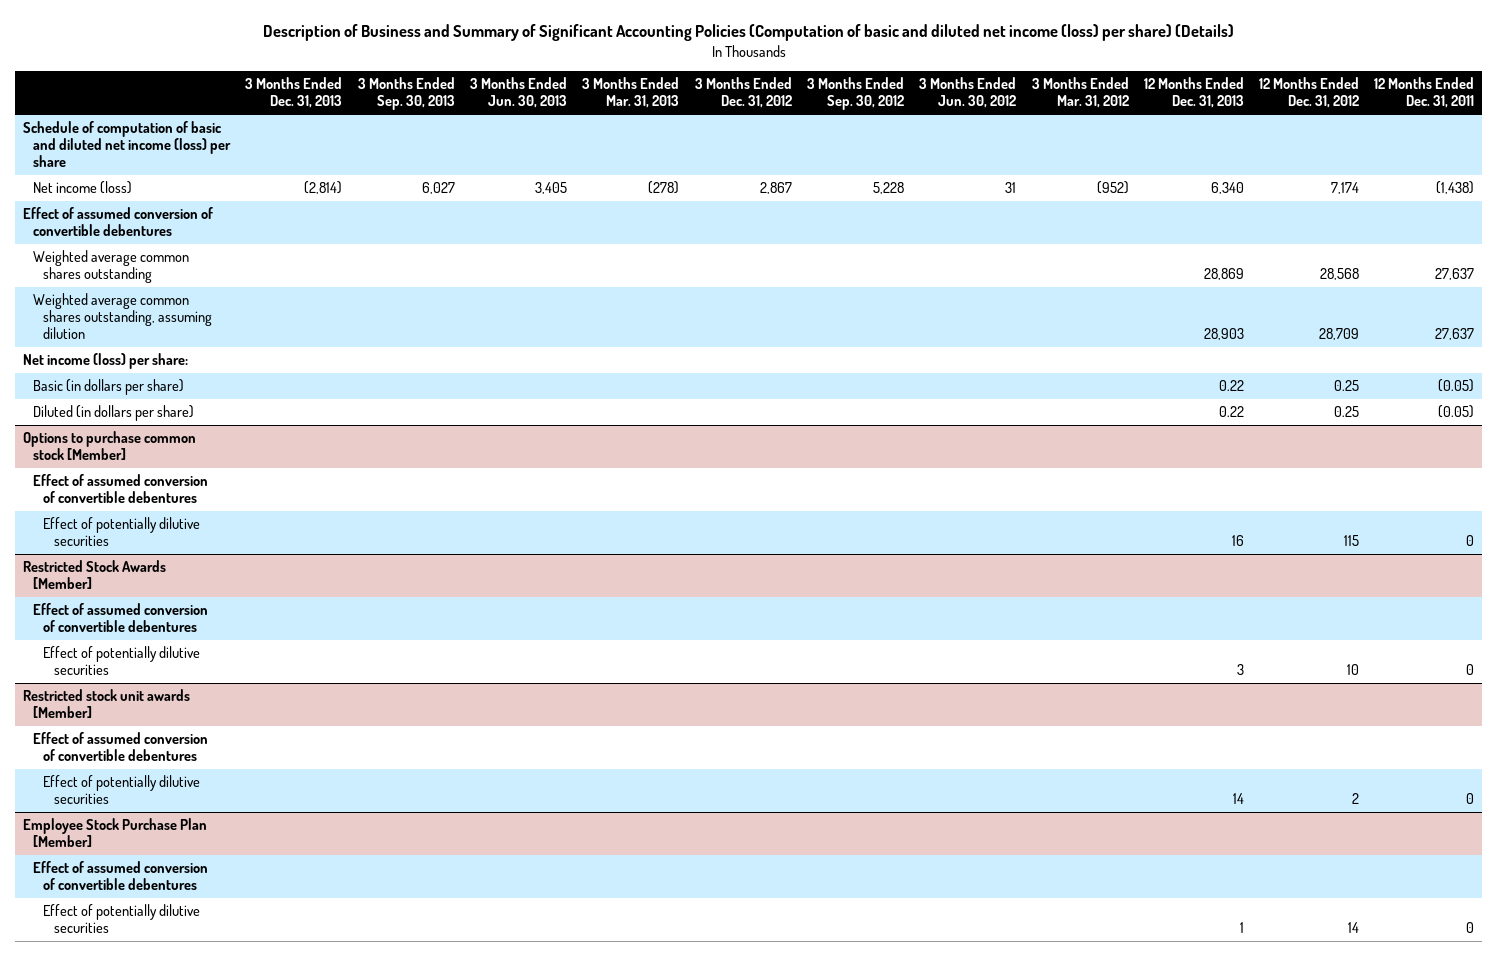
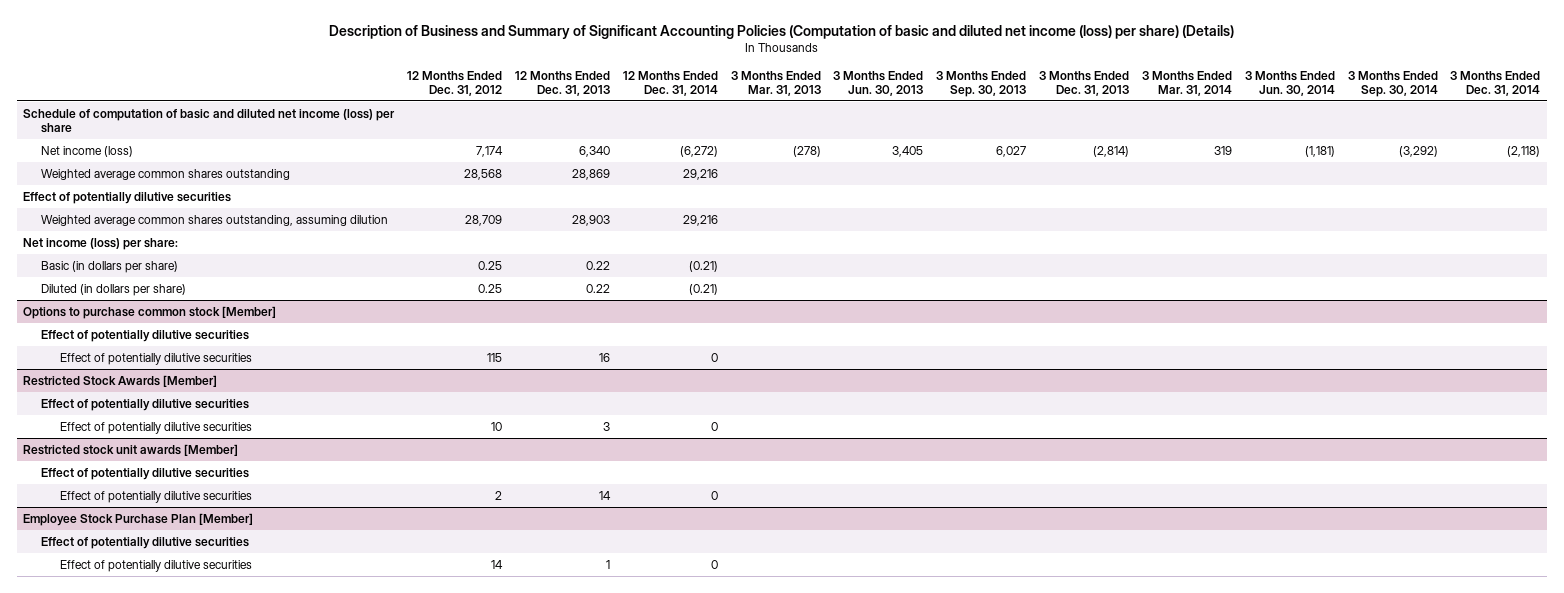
- | 3 Months Ended Dec. 31, 2013 | 3 Months Ended Sep. 30, 2013 | 3 Months Ended Jun. 30, 2013 | 3 Months Ended Mar. 31, 2013 | 3 Months Ended Dec. 31, 2012 | 3 Months Ended Sep. 30, 2012 | 3 Months Ended Jun. 30, 2012 | 3 Months Ended Mar. 31, 2012 | 12 Months Ended Dec. 31, 2013 | 12 Months Ended Dec. 31, 2012 | 12 Months Ended Dec. 31, 2011
+ | 12 Months Ended Dec. 31, 2012 | 12 Months Ended Dec. 31, 2013 | 12 Months Ended Dec. 31, 2014 | 3 Months Ended Mar. 31, 2013 | 3 Months Ended Jun. 30, 2013 | 3 Months Ended Sep. 30, 2013 | 3 Months Ended Dec. 31, 2013 | 3 Months Ended Mar. 31, 2014 | 3 Months Ended Jun. 30, 2014 | 3 Months Ended Sep. 30, 2014 | 3 Months Ended Dec. 31, 2014
- Effect of assumed conversion of convertible debentures
+ Effect of potentially dilutive securities
@ Options to purchase common stock [Member]
- Effect of assumed conversion of convertible debentures
+ Effect of potentially dilutive securities
@ Restricted Stock Awards [Member]
- Effect of assumed conversion of convertible debentures
+ Effect of potentially dilutive securities
@ Restricted stock unit awards [Member]
- Effect of assumed conversion of convertible debentures
+ Effect of potentially dilutive securities
@ Employee Stock Purchase Plan [Member]
- Effect of assumed conversion of convertible debentures
+ Effect of potentially dilutive securities

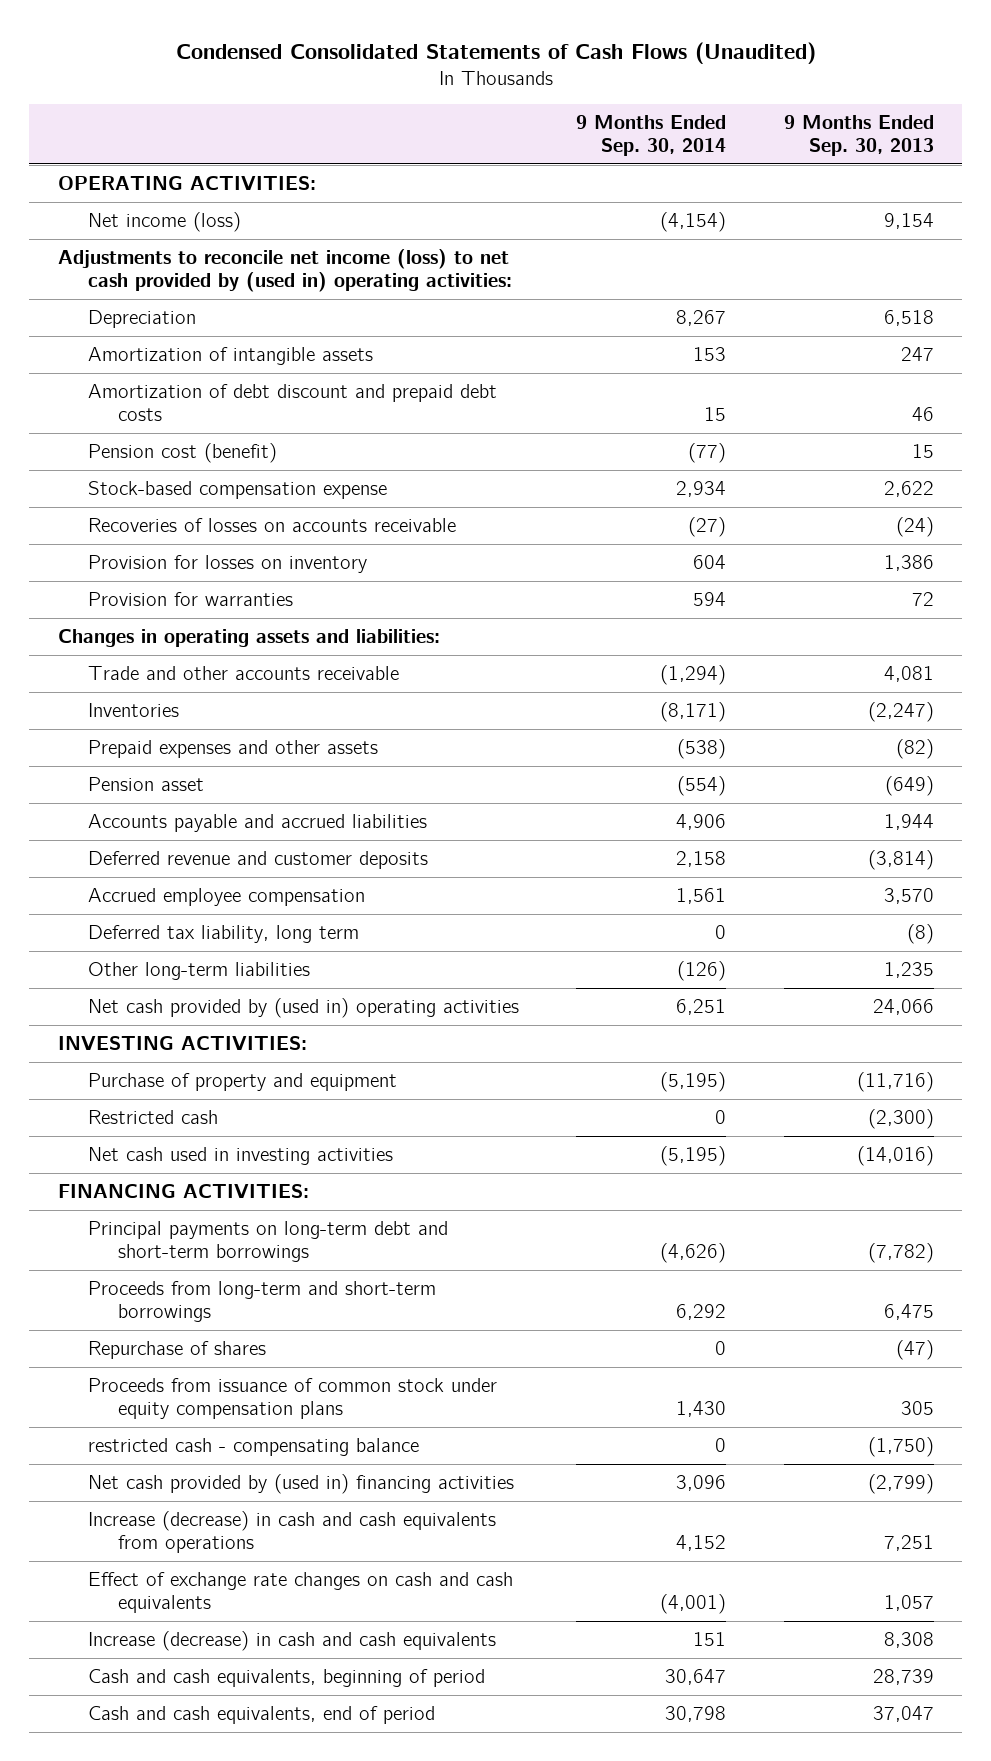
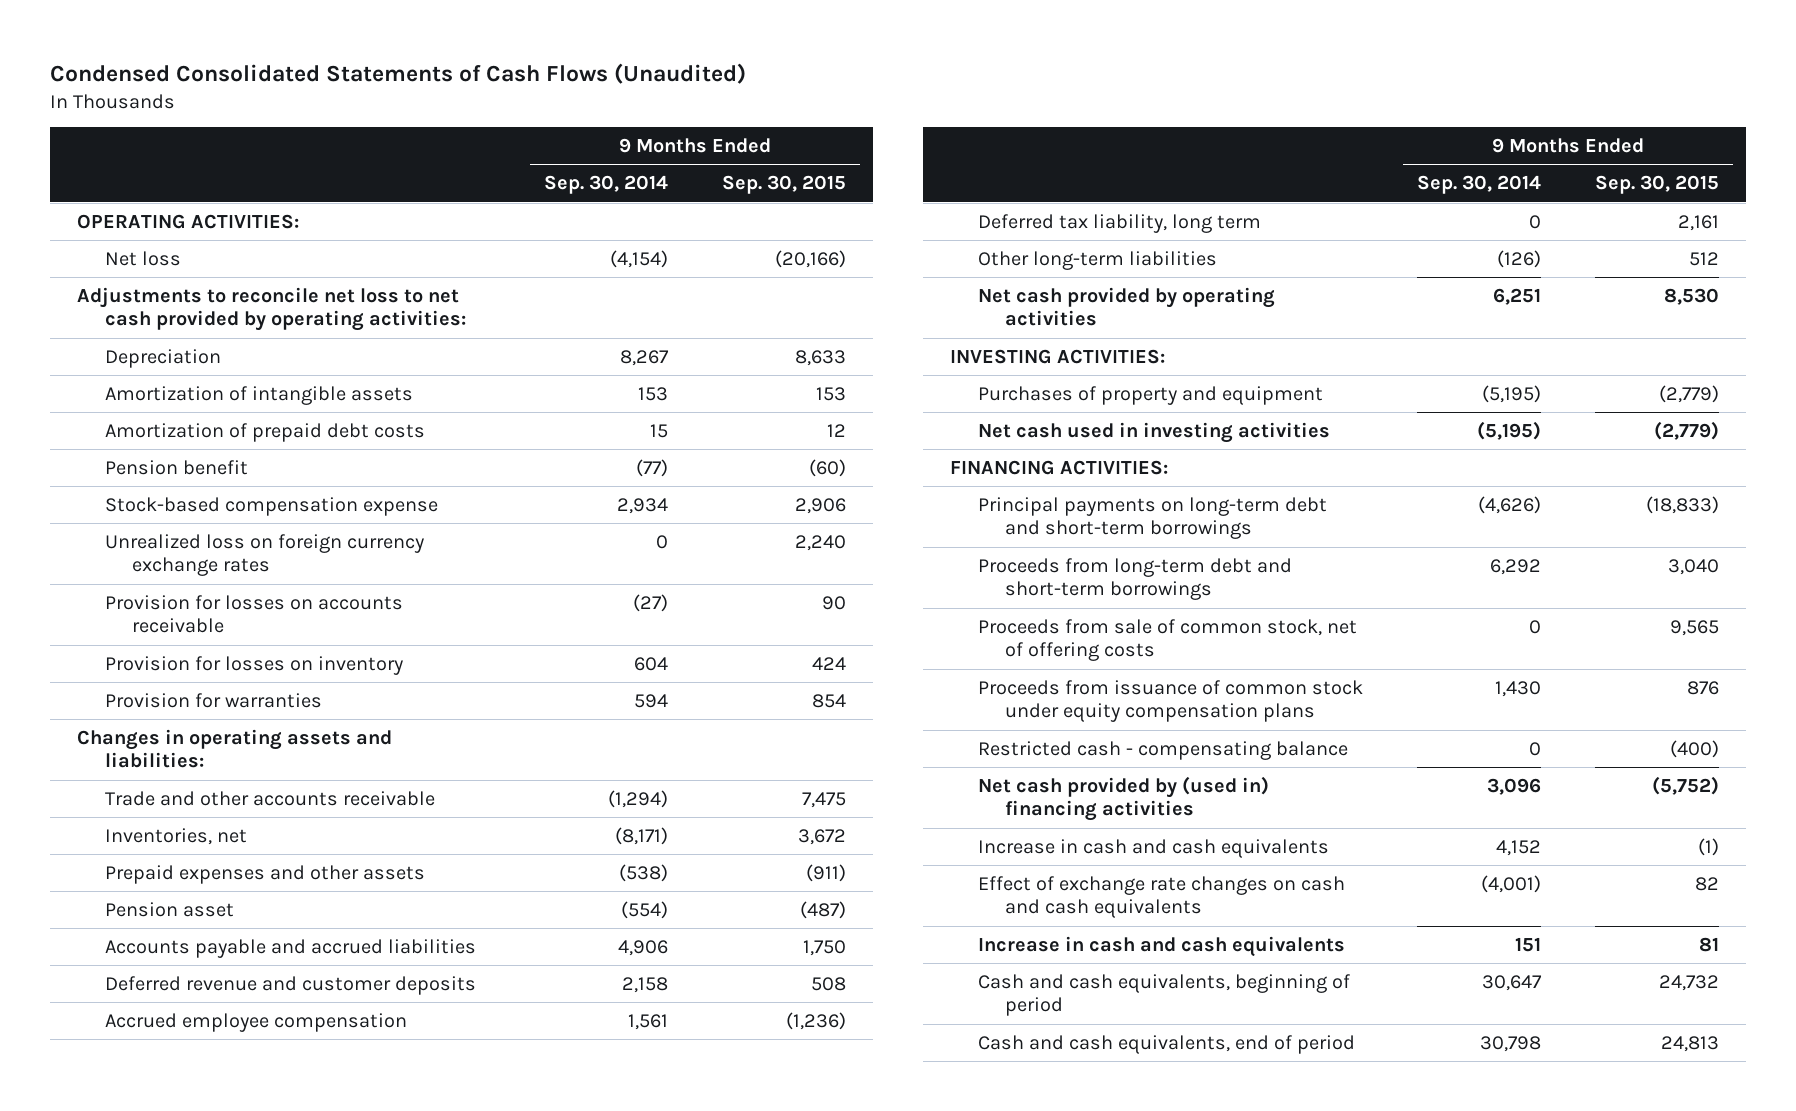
- | 9 Months Ended Sep. 30, 2014 | 9 Months Ended Sep. 30, 2013
+ | 9 Months Ended Sep. 30, 2014 | 9 Months Ended Sep. 30, 2015
- Net income (loss) | (4,154) | 9,154
- Adjustments to reconcile net income (loss) to net cash provided by (used in) operating activities:
+ Net loss | (4,154) | (20,166)
+ Adjustments to reconcile net loss to net cash provided by operating activities:
- Amortization of debt discount and prepaid debt costs | 15 | 46
- Pension cost (benefit) | (77) | 15
+ Amortization of prepaid debt costs | 15 | 12
+ Pension benefit | (77) | (60)
- Recoveries of losses on accounts receivable | (27) | (24)
+ Unrealized loss on foreign currency exchange rates | 0 | 2,240
+ Provision for losses on accounts receivable | (27) | 90
- Inventories | (8,171) | (2,247)
+ Inventories, net | (8,171) | 3,672
- Net cash provided by (used in) operating activities | 6,251 | 24,066
+ Net cash provided by operating activities | 6,251 | 8,530
- Purchase of property and equipment | (5,195) | (11,716)
- Restricted cash | 0 | (2,300)
+ Purchases of property and equipment | (5,195) | (2,779)
- Proceeds from long-term and short-term borrowings | 6,292 | 6,475
- Repurchase of shares | 0 | (47)
+ Proceeds from long-term debt and short-term borrowings | 6,292 | 3,040
+ Proceeds from sale of common stock, net of offering costs | 0 | 9,565
- restricted cash - compensating balance | 0 | (1,750)
+ Restricted cash - compensating balance | 0 | (400)
- Increase (decrease) in cash and cash equivalents from operations | 4,152 | 7,251
+ Increase in cash and cash equivalents | 4,152 | (1)
- Increase (decrease) in cash and cash equivalents | 151 | 8,308
+ Increase in cash and cash equivalents | 151 | 81

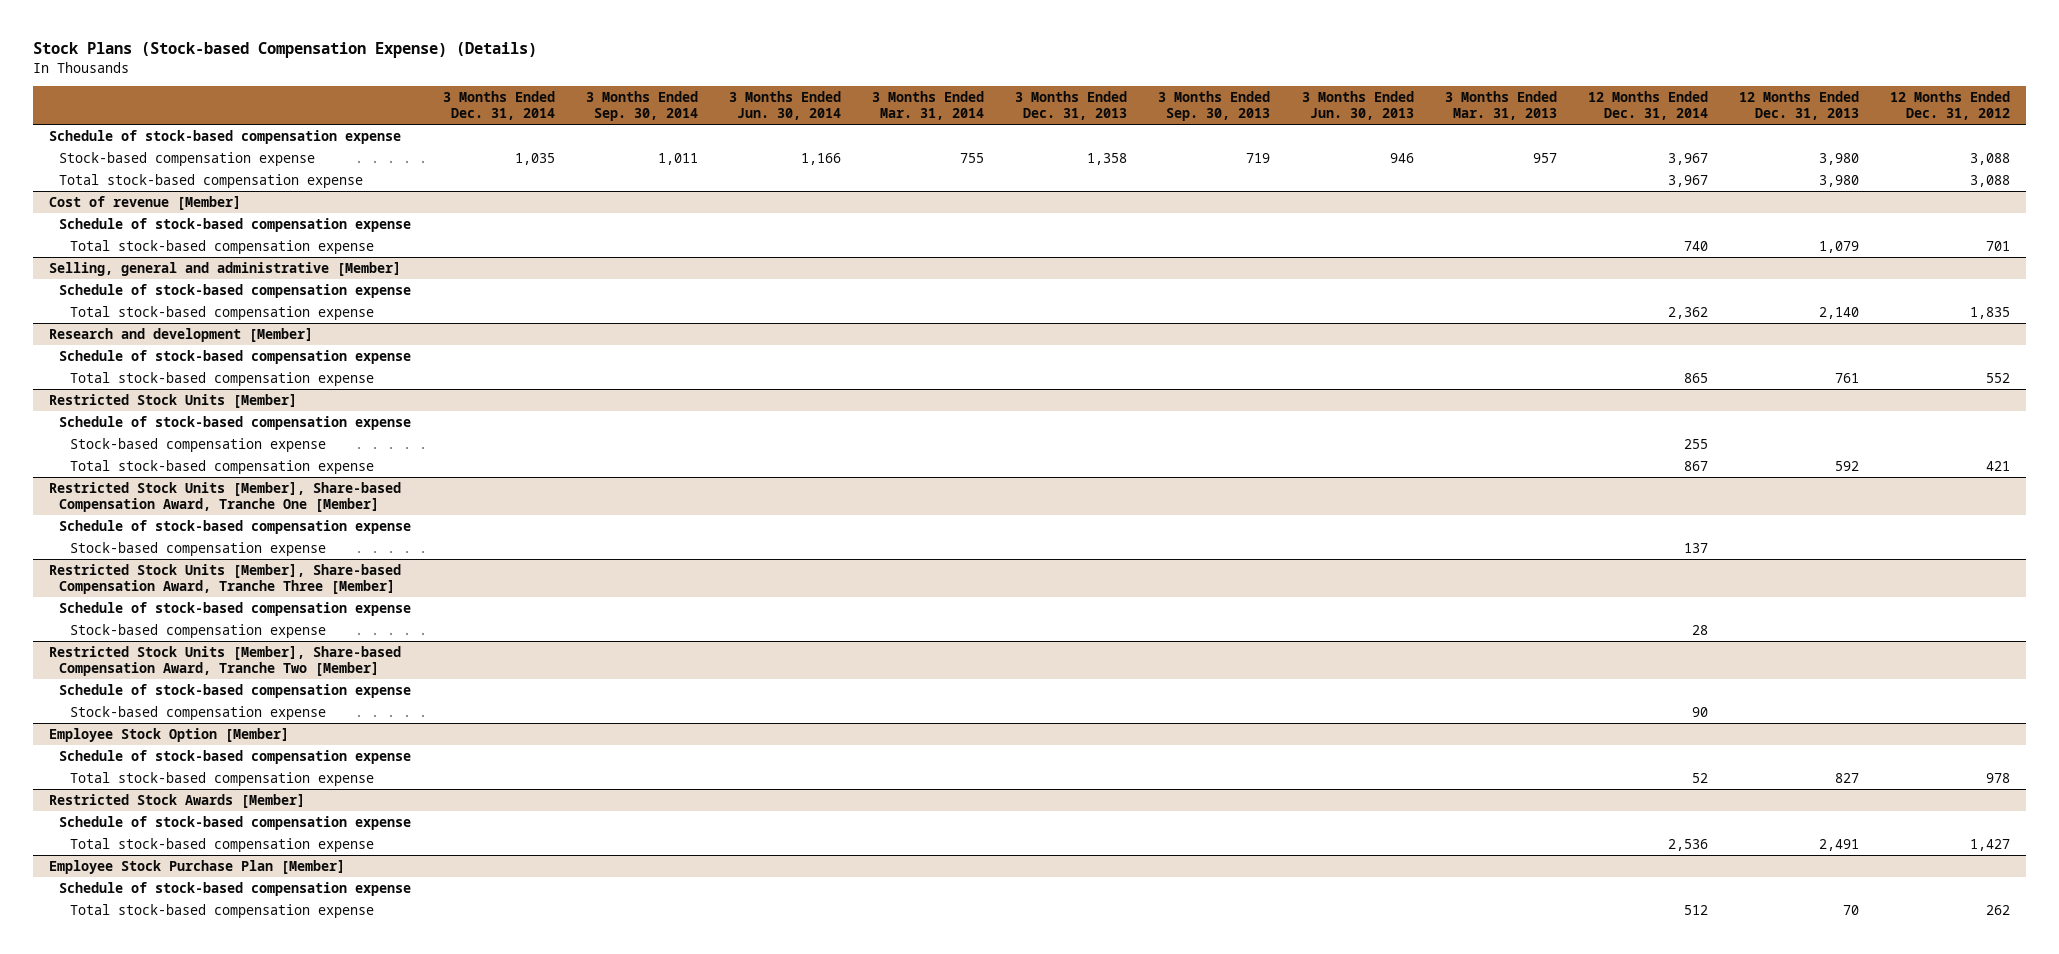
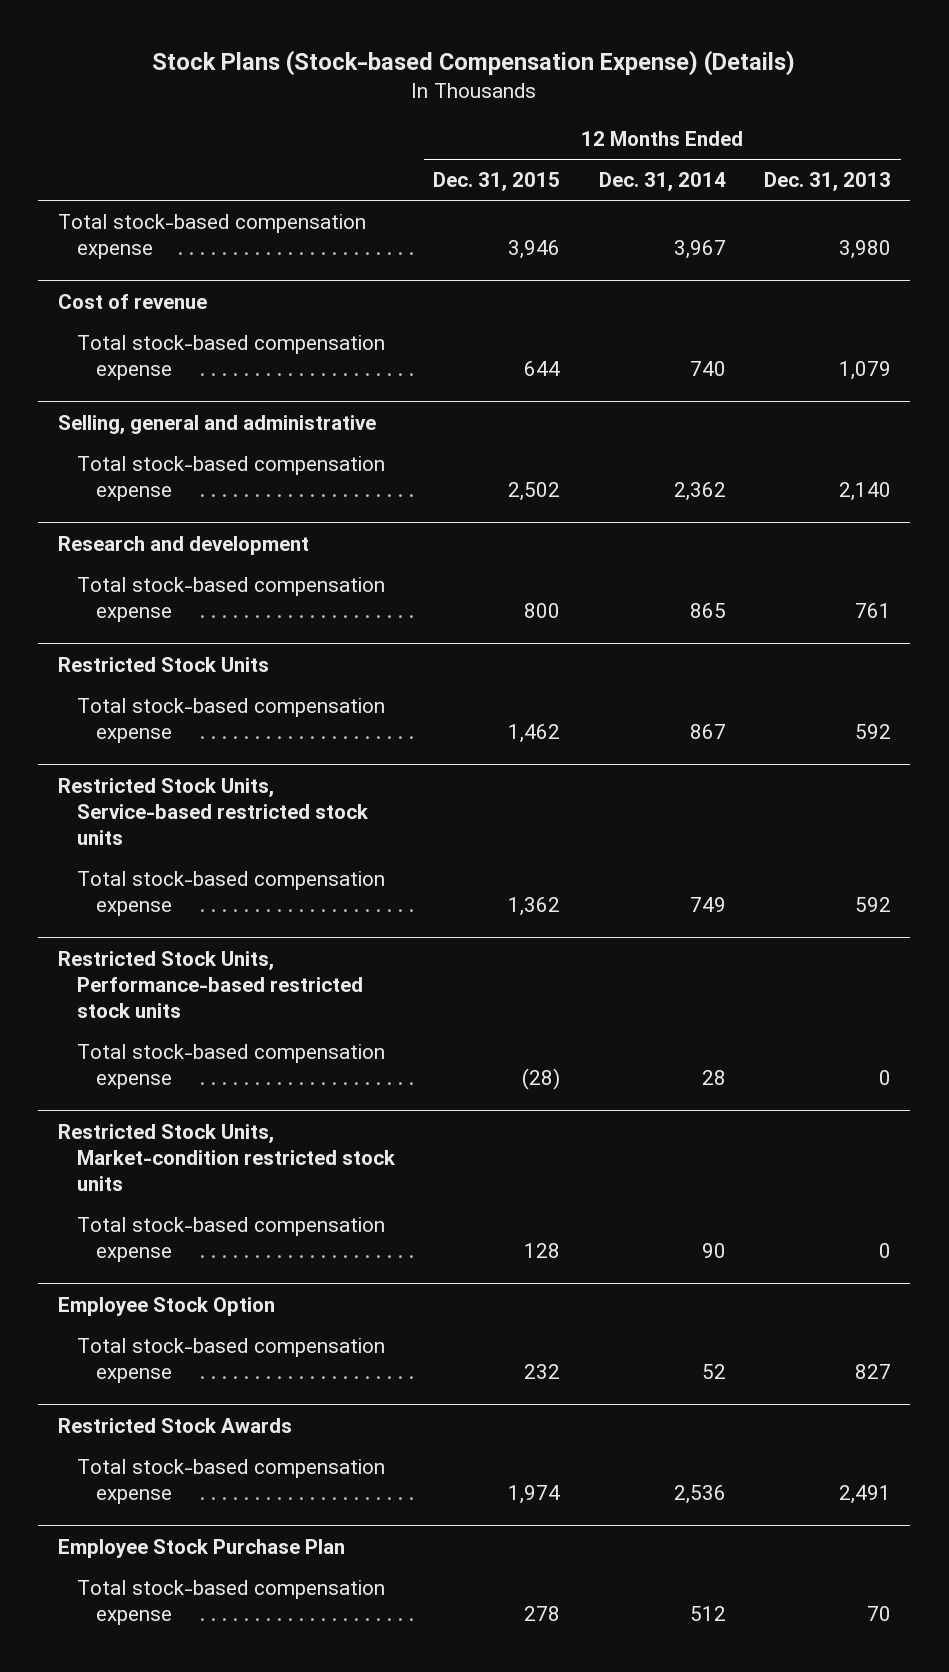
- | 3 Months Ended Dec. 31, 2014 | 3 Months Ended Sep. 30, 2014 | 3 Months Ended Jun. 30, 2014 | 3 Months Ended Mar. 31, 2014 | 3 Months Ended Dec. 31, 2013 | 3 Months Ended Sep. 30, 2013 | 3 Months Ended Jun. 30, 2013 | 3 Months Ended Mar. 31, 2013 | 12 Months Ended Dec. 31, 2014 | 12 Months Ended Dec. 31, 2013 | 12 Months Ended Dec. 31, 2012
+ | 12 Months Ended Dec. 31, 2015 | 12 Months Ended Dec. 31, 2014 | 12 Months Ended Dec. 31, 2013
- Schedule of stock-based compensation expense
- Stock-based compensation expense | 1,035 | 1,011 | 1,166 | 755 | 1,358 | 719 | 946 | 957 | 3,967 | 3,980 | 3,088
- Cost of revenue [Member]
- Schedule of stock-based compensation expense
+ Cost of revenue
- Selling, general and administrative [Member]
- Schedule of stock-based compensation expense
+ Selling, general and administrative
- Research and development [Member]
- Schedule of stock-based compensation expense
+ Research and development
- Restricted Stock Units [Member]
- Schedule of stock-based compensation expense
- Stock-based compensation expense | | | | | | | | | 255 | |
+ Restricted Stock Units
- Restricted Stock Units [Member], Share-based Compensation Award, Tranche One [Member]
- Schedule of stock-based compensation expense
- Stock-based compensation expense | | | | | | | | | 137 | |
- Restricted Stock Units [Member], Share-based Compensation Award, Tranche Three [Member]
- Schedule of stock-based compensation expense
- Stock-based compensation expense | | | | | | | | | 28 | |
- Restricted Stock Units [Member], Share-based Compensation Award, Tranche Two [Member]
- Schedule of stock-based compensation expense
- Stock-based compensation expense | | | | | | | | | 90 | |
- Employee Stock Option [Member]
- Schedule of stock-based compensation expense
+ Restricted Stock Units, Service-based restricted stock units
+ Total stock-based compensation expense | 1,362 | 749 | 592
+ Restricted Stock Units, Performance-based restricted stock units
+ Total stock-based compensation expense | (28) | 28 | 0
+ Restricted Stock Units, Market-condition restricted stock units
+ Total stock-based compensation expense | 128 | 90 | 0
+ Employee Stock Option
- Restricted Stock Awards [Member]
- Schedule of stock-based compensation expense
+ Restricted Stock Awards
- Employee Stock Purchase Plan [Member]
- Schedule of stock-based compensation expense
+ Employee Stock Purchase Plan

